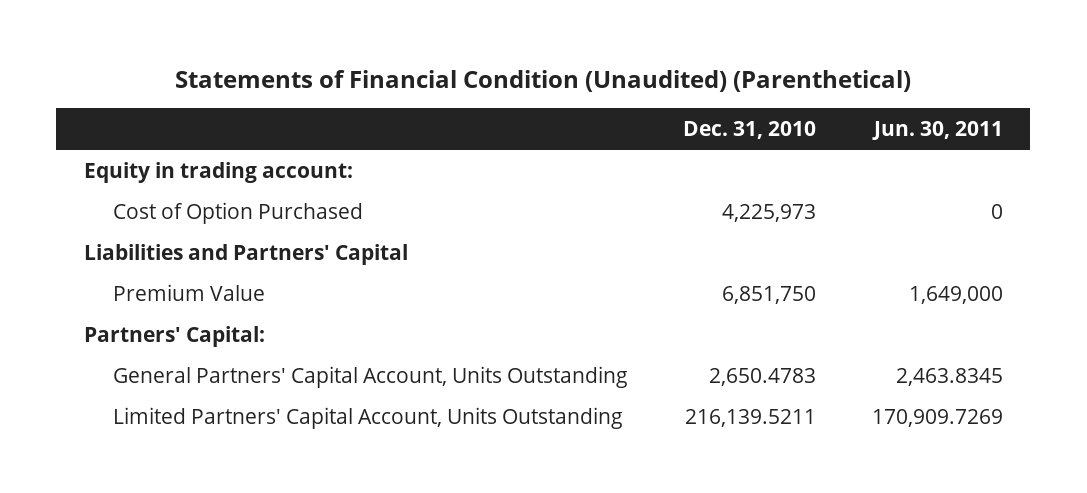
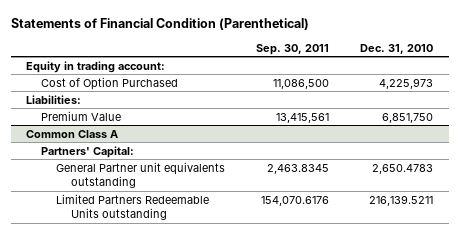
- Statements of Financial Condition (Unaudited) (Parenthetical)
+ Statements of Financial Condition (Parenthetical)
- | Dec. 31, 2010 | Jun. 30, 2011
+ | Sep. 30, 2011 | Dec. 31, 2010
- Liabilities and Partners' Capital
+ Liabilities:
+ Common Class A
- General Partners' Capital Account, Units Outstanding | 2,650.4783 | 2,463.8345
- Limited Partners' Capital Account, Units Outstanding | 216,139.5211 | 170,909.7269
+ General Partner unit equivalents outstanding | 2,463.8345 | 2,650.4783
+ Limited Partners Redeemable Units outstanding | 154,070.6176 | 216,139.5211

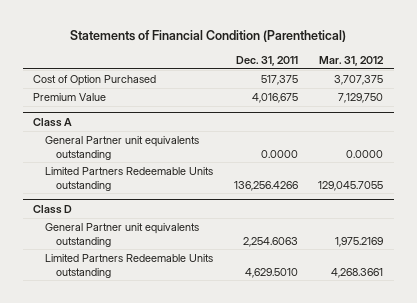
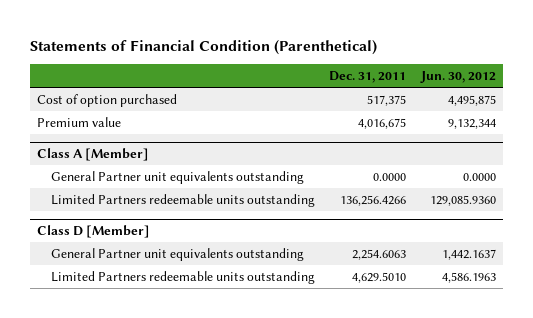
- | Dec. 31, 2011 | Mar. 31, 2012
+ | Dec. 31, 2011 | Jun. 30, 2012
- Cost of Option Purchased | 517,375 | 3,707,375
- Premium Value | 4,016,675 | 7,129,750
- Class A
+ Cost of option purchased | 517,375 | 4,495,875
+ Premium value | 4,016,675 | 9,132,344
+ Class A [Member]
- Limited Partners Redeemable Units outstanding | 136,256.4266 | 129,045.7055
- Class D
+ Limited Partners redeemable units outstanding | 136,256.4266 | 129,085.9360
+ Class D [Member]
- Limited Partners Redeemable Units outstanding | 4,629.5010 | 4,268.3661
+ Limited Partners redeemable units outstanding | 4,629.5010 | 4,586.1963

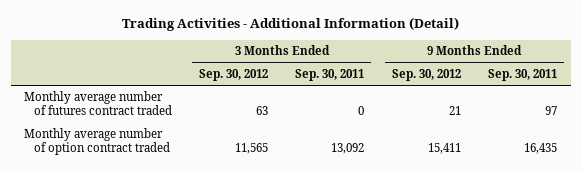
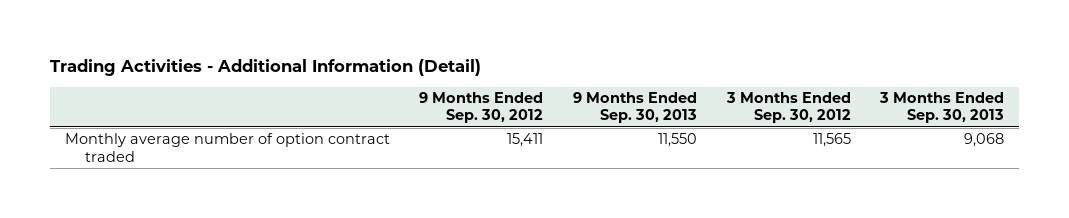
- | 3 Months Ended Sep. 30, 2012 | 3 Months Ended Sep. 30, 2011 | 9 Months Ended Sep. 30, 2012 | 9 Months Ended Sep. 30, 2011
+ | 9 Months Ended Sep. 30, 2012 | 9 Months Ended Sep. 30, 2013 | 3 Months Ended Sep. 30, 2012 | 3 Months Ended Sep. 30, 2013
- Monthly average number of futures contract traded | 63 | 0 | 21 | 97

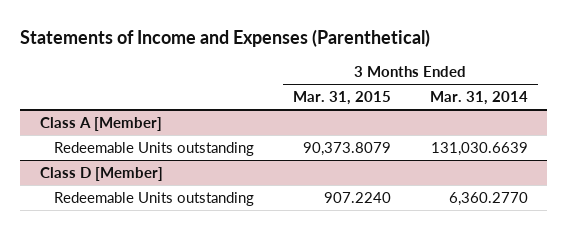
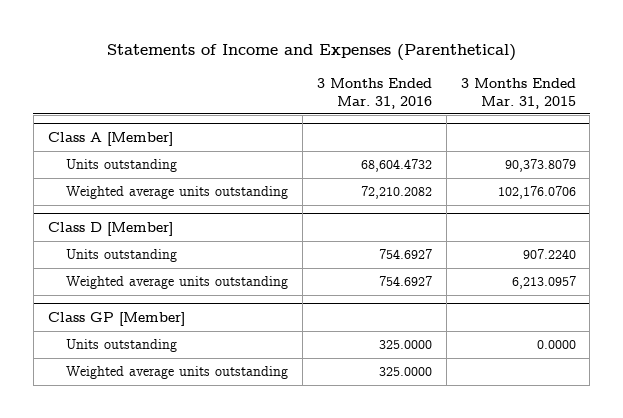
- | 3 Months Ended Mar. 31, 2015 | 3 Months Ended Mar. 31, 2014
+ | 3 Months Ended Mar. 31, 2016 | 3 Months Ended Mar. 31, 2015
@ Class A [Member]
- Redeemable Units outstanding | 90,373.8079 | 131,030.6639
+ Units outstanding | 68,604.4732 | 90,373.8079
+ Weighted average units outstanding | 72,210.2082 | 102,176.0706
@ Class D [Member]
- Redeemable Units outstanding | 907.2240 | 6,360.2770
+ Units outstanding | 754.6927 | 907.2240
+ Weighted average units outstanding | 754.6927 | 6,213.0957
+ Class GP [Member]
+ Units outstanding | 325.0000 | 0.0000
+ Weighted average units outstanding | 325.0000 |

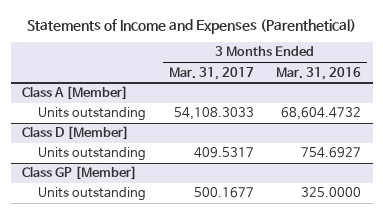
- | 3 Months Ended Mar. 31, 2016 | 3 Months Ended Mar. 31, 2015
+ | 3 Months Ended Mar. 31, 2017 | 3 Months Ended Mar. 31, 2016
@ Class A [Member]
- Weighted average units outstanding | 72,210.2082 | 102,176.0706
@ Class D [Member]
- Weighted average units outstanding | 754.6927 | 6,213.0957
@ Class GP [Member]
- Weighted average units outstanding | 325.0000 |

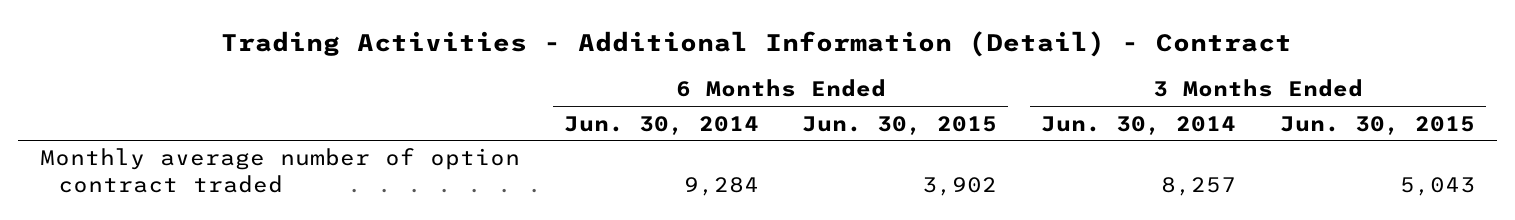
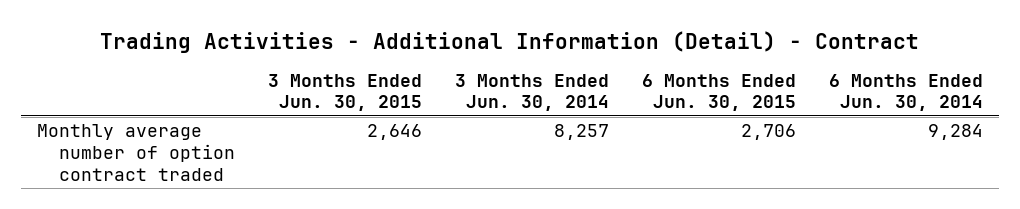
- | 6 Months Ended Jun. 30, 2014 | 6 Months Ended Jun. 30, 2015 | 3 Months Ended Jun. 30, 2014 | 3 Months Ended Jun. 30, 2015
+ | 3 Months Ended Jun. 30, 2015 | 3 Months Ended Jun. 30, 2014 | 6 Months Ended Jun. 30, 2015 | 6 Months Ended Jun. 30, 2014
- Monthly average number of option contract traded | 9,284 | 3,902 | 8,257 | 5,043
+ Monthly average number of option contract traded | 2,646 | 8,257 | 2,706 | 9,284

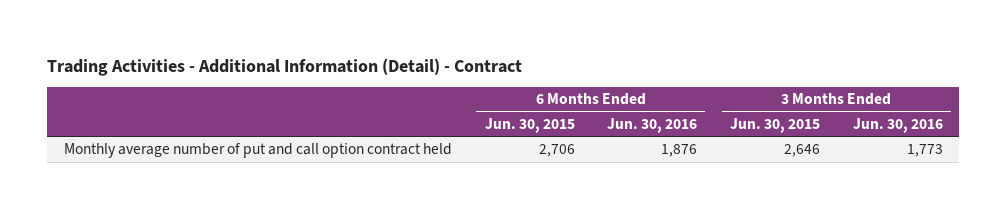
- | 3 Months Ended Jun. 30, 2015 | 3 Months Ended Jun. 30, 2014 | 6 Months Ended Jun. 30, 2015 | 6 Months Ended Jun. 30, 2014
+ | 6 Months Ended Jun. 30, 2015 | 6 Months Ended Jun. 30, 2016 | 3 Months Ended Jun. 30, 2015 | 3 Months Ended Jun. 30, 2016
- Monthly average number of option contract traded | 2,646 | 8,257 | 2,706 | 9,284
+ Monthly average number of put and call option contract held | 2,706 | 1,876 | 2,646 | 1,773

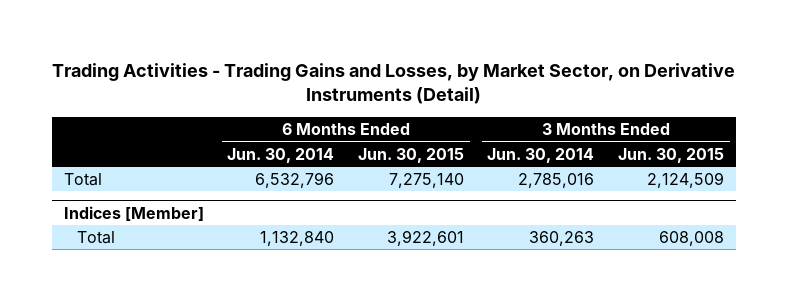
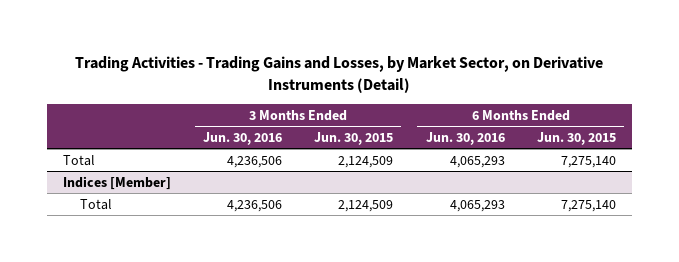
- | 6 Months Ended Jun. 30, 2014 | 6 Months Ended Jun. 30, 2015 | 3 Months Ended Jun. 30, 2014 | 3 Months Ended Jun. 30, 2015
+ | 3 Months Ended Jun. 30, 2016 | 3 Months Ended Jun. 30, 2015 | 6 Months Ended Jun. 30, 2016 | 6 Months Ended Jun. 30, 2015
@ Indices [Member]
- Total | 1,132,840 | 3,922,601 | 360,263 | 608,008
+ Total | 4,236,506 | 2,124,509 | 4,065,293 | 7,275,140

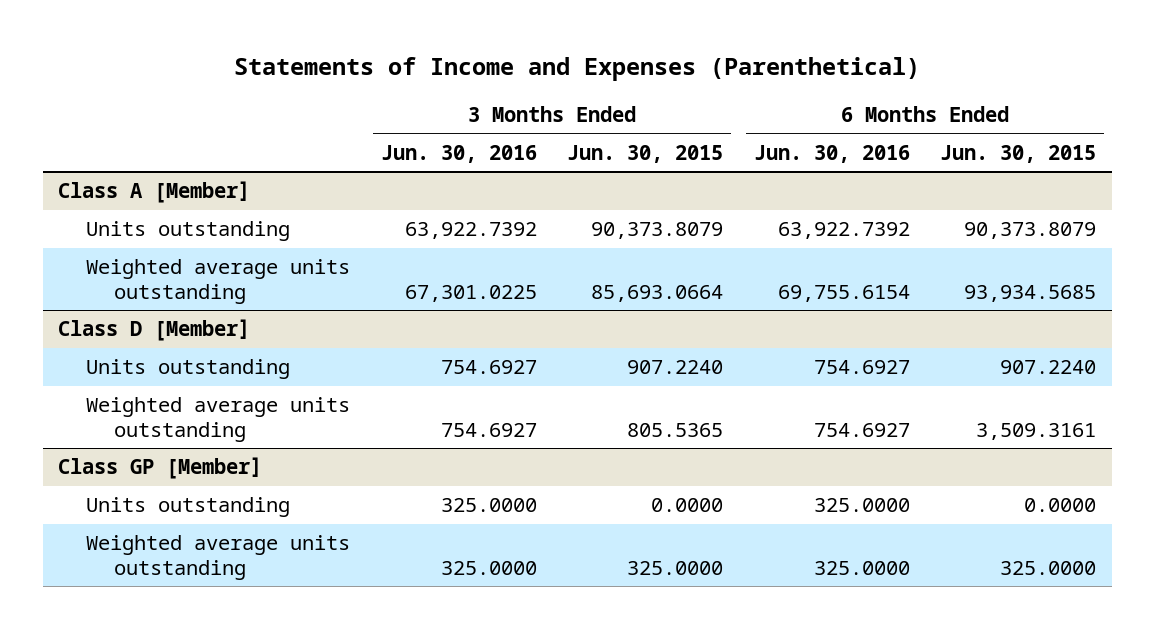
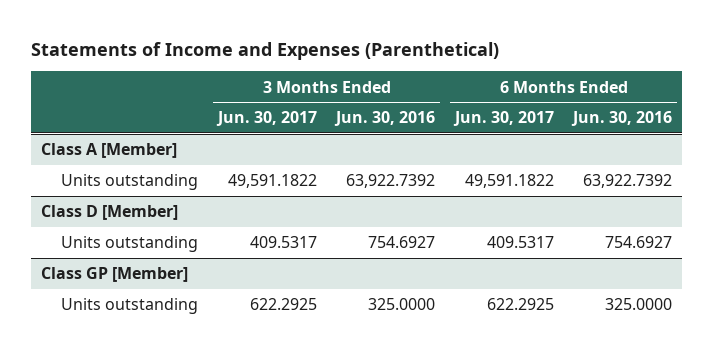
- | 3 Months Ended Jun. 30, 2016 | 3 Months Ended Jun. 30, 2015 | 6 Months Ended Jun. 30, 2016 | 6 Months Ended Jun. 30, 2015
+ | 3 Months Ended Jun. 30, 2017 | 3 Months Ended Jun. 30, 2016 | 6 Months Ended Jun. 30, 2017 | 6 Months Ended Jun. 30, 2016
@ Class A [Member]
- Weighted average units outstanding | 67,301.0225 | 85,693.0664 | 69,755.6154 | 93,934.5685
@ Class D [Member]
- Weighted average units outstanding | 754.6927 | 805.5365 | 754.6927 | 3,509.3161
@ Class GP [Member]
- Weighted average units outstanding | 325.0000 | 325.0000 | 325.0000 | 325.0000

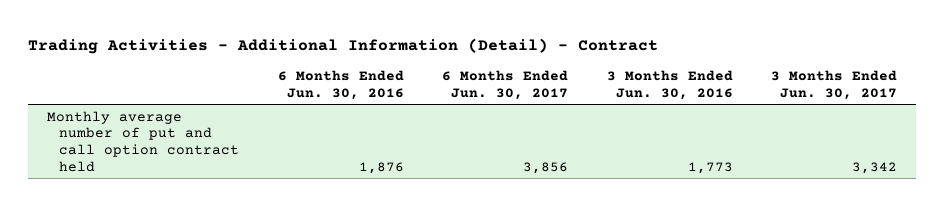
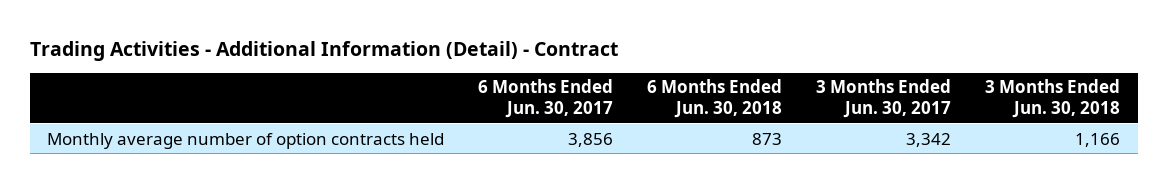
- | 6 Months Ended Jun. 30, 2016 | 6 Months Ended Jun. 30, 2017 | 3 Months Ended Jun. 30, 2016 | 3 Months Ended Jun. 30, 2017
+ | 6 Months Ended Jun. 30, 2017 | 6 Months Ended Jun. 30, 2018 | 3 Months Ended Jun. 30, 2017 | 3 Months Ended Jun. 30, 2018
- Monthly average number of put and call option contract held | 1,876 | 3,856 | 1,773 | 3,342
+ Monthly average number of option contracts held | 3,856 | 873 | 3,342 | 1,166

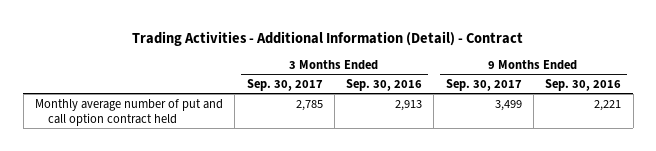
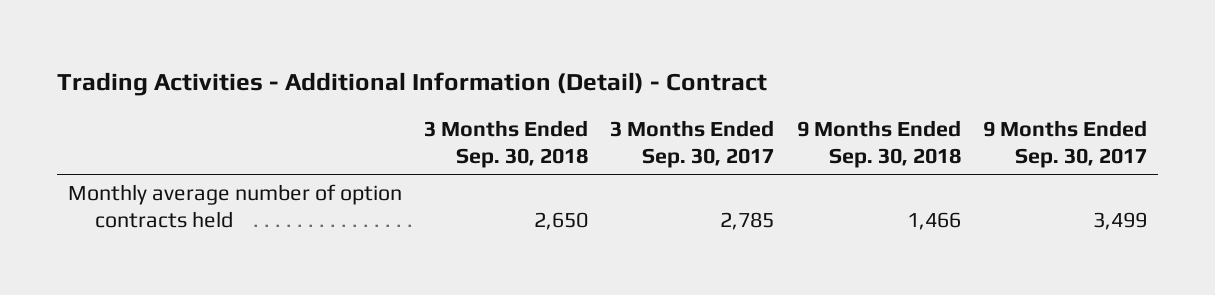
- | 3 Months Ended Sep. 30, 2017 | 3 Months Ended Sep. 30, 2016 | 9 Months Ended Sep. 30, 2017 | 9 Months Ended Sep. 30, 2016
+ | 3 Months Ended Sep. 30, 2018 | 3 Months Ended Sep. 30, 2017 | 9 Months Ended Sep. 30, 2018 | 9 Months Ended Sep. 30, 2017
- Monthly average number of put and call option contract held | 2,785 | 2,913 | 3,499 | 2,221
+ Monthly average number of option contracts held | 2,650 | 2,785 | 1,466 | 3,499

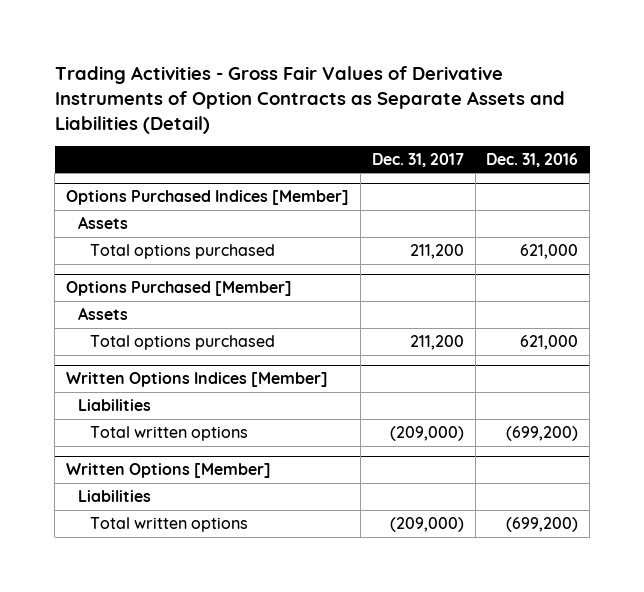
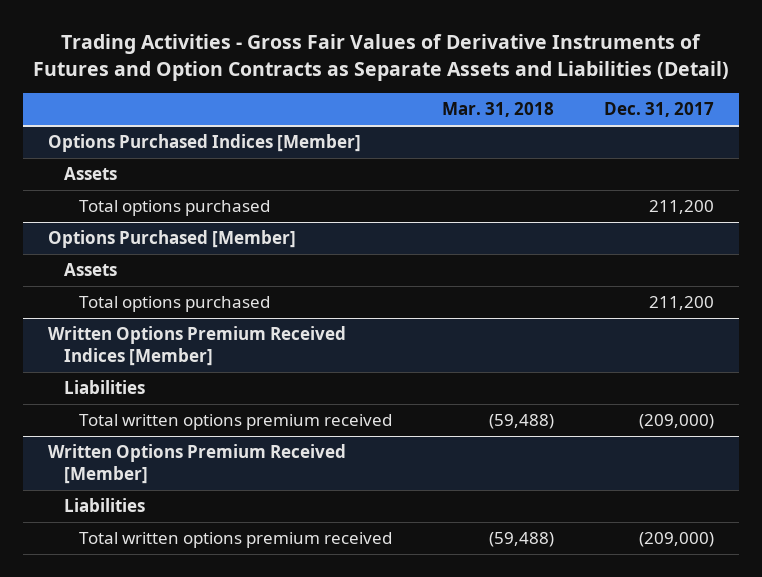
- Trading Activities - Gross Fair Values of Derivative Instruments of Option Contracts as Separate Assets and Liabilities (Detail)
+ Trading Activities - Gross Fair Values of Derivative Instruments of Futures and Option Contracts as Separate Assets and Liabilities (Detail)
- | Dec. 31, 2017 | Dec. 31, 2016
+ | Mar. 31, 2018 | Dec. 31, 2017
- Written Options Indices [Member]
+ Written Options Premium Received Indices [Member]
- Total written options | (209,000) | (699,200)
- Written Options [Member]
+ Total written options premium received | (59,488) | (209,000)
+ Written Options Premium Received [Member]
- Total written options | (209,000) | (699,200)
+ Total written options premium received | (59,488) | (209,000)

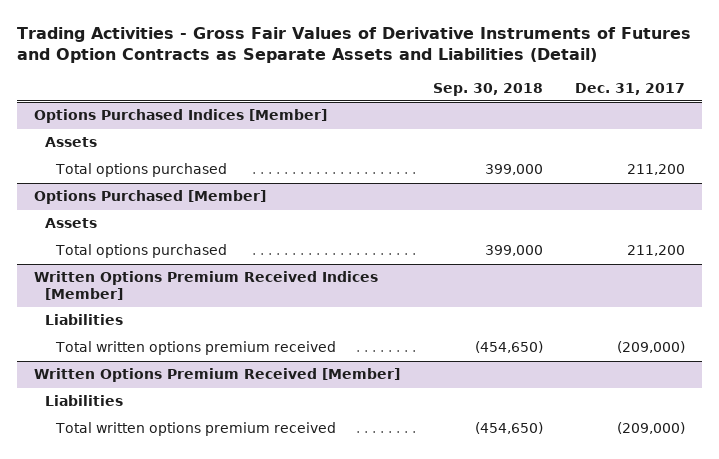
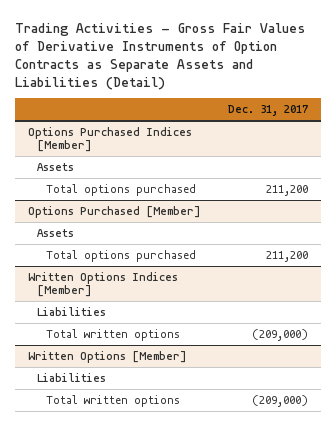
- Trading Activities - Gross Fair Values of Derivative Instruments of Futures and Option Contracts as Separate Assets and Liabilities (Detail)
+ Trading Activities - Gross Fair Values of Derivative Instruments of Option Contracts as Separate Assets and Liabilities (Detail)
- | Sep. 30, 2018 | Dec. 31, 2017
+ | Dec. 31, 2017
- Written Options Premium Received Indices [Member]
+ Written Options Indices [Member]
- Total written options premium received | (454,650) | (209,000)
- Written Options Premium Received [Member]
+ Total written options | (209,000)
+ Written Options [Member]
- Total written options premium received | (454,650) | (209,000)
+ Total written options | (209,000)

